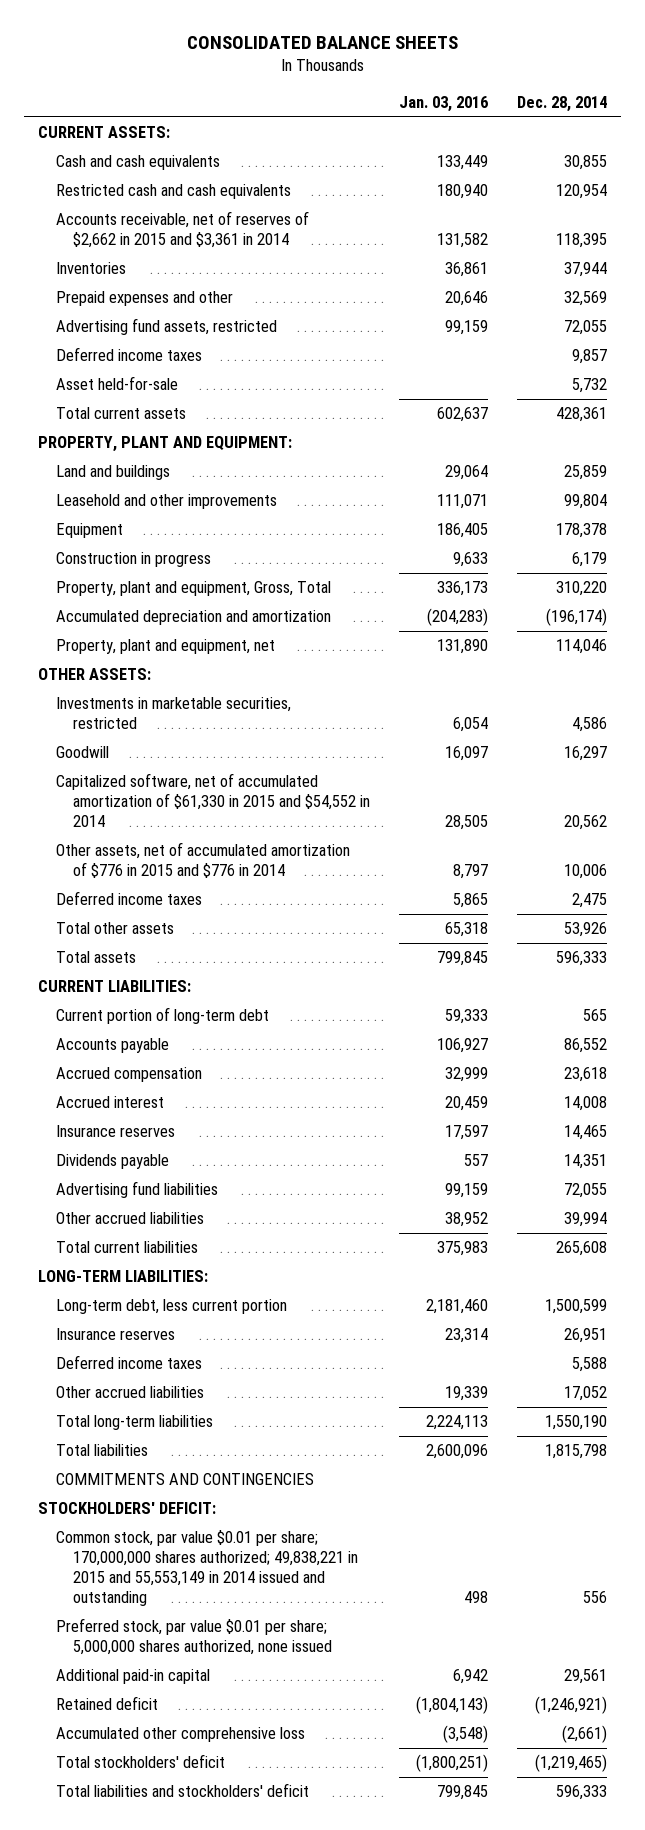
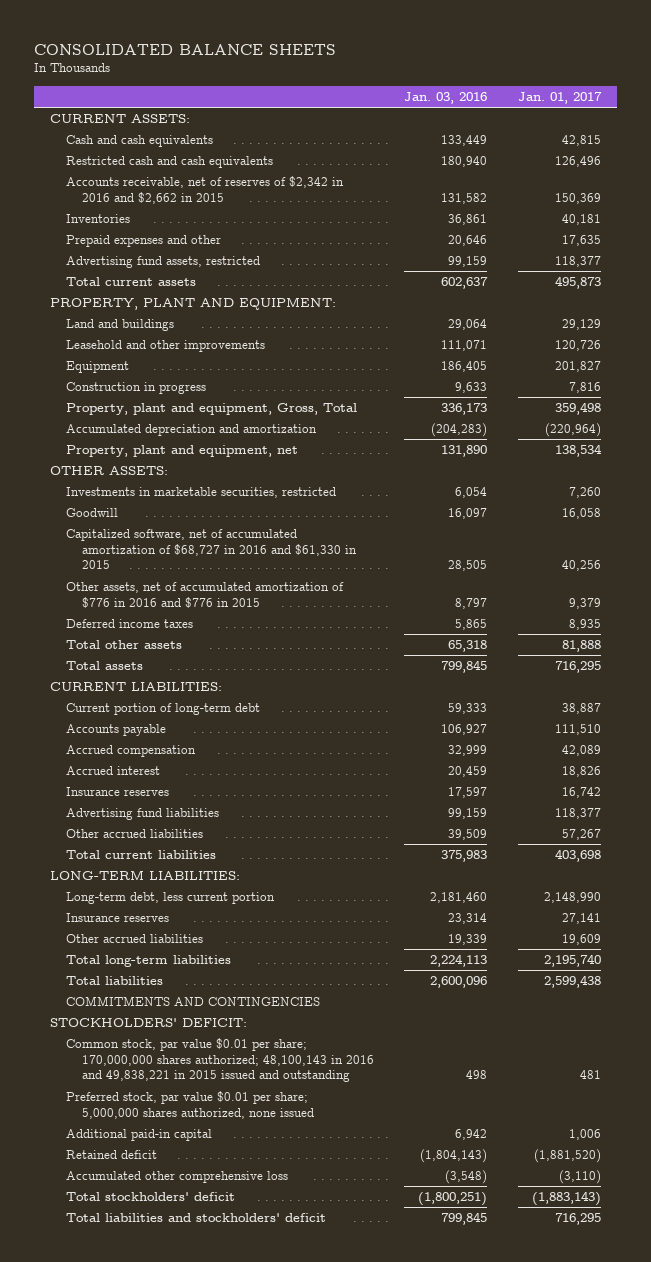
- | Jan. 03, 2016 | Dec. 28, 2014
+ | Jan. 03, 2016 | Jan. 01, 2017
- Accounts receivable, net of reserves of $2,662 in 2015 and $3,361 in 2014 | 131,582 | 118,395
+ Accounts receivable, net of reserves of $2,342 in 2016 and $2,662 in 2015 | 131,582 | 150,369
- Deferred income taxes | | 9,857
- Asset held-for-sale | | 5,732
- Capitalized software, net of accumulated amortization of $61,330 in 2015 and $54,552 in 2014 | 28,505 | 20,562
- Other assets, net of accumulated amortization of $776 in 2015 and $776 in 2014 | 8,797 | 10,006
+ Capitalized software, net of accumulated amortization of $68,727 in 2016 and $61,330 in 2015 | 28,505 | 40,256
+ Other assets, net of accumulated amortization of $776 in 2016 and $776 in 2015 | 8,797 | 9,379
- Dividends payable | 557 | 14,351
- Other accrued liabilities | 38,952 | 39,994
+ Other accrued liabilities | 39,509 | 57,267
- Deferred income taxes | | 5,588
- Common stock, par value $0.01 per share; 170,000,000 shares authorized; 49,838,221 in 2015 and 55,553,149 in 2014 issued and outstanding | 498 | 556
+ Common stock, par value $0.01 per share; 170,000,000 shares authorized; 48,100,143 in 2016 and 49,838,221 in 2015 issued and outstanding | 498 | 481

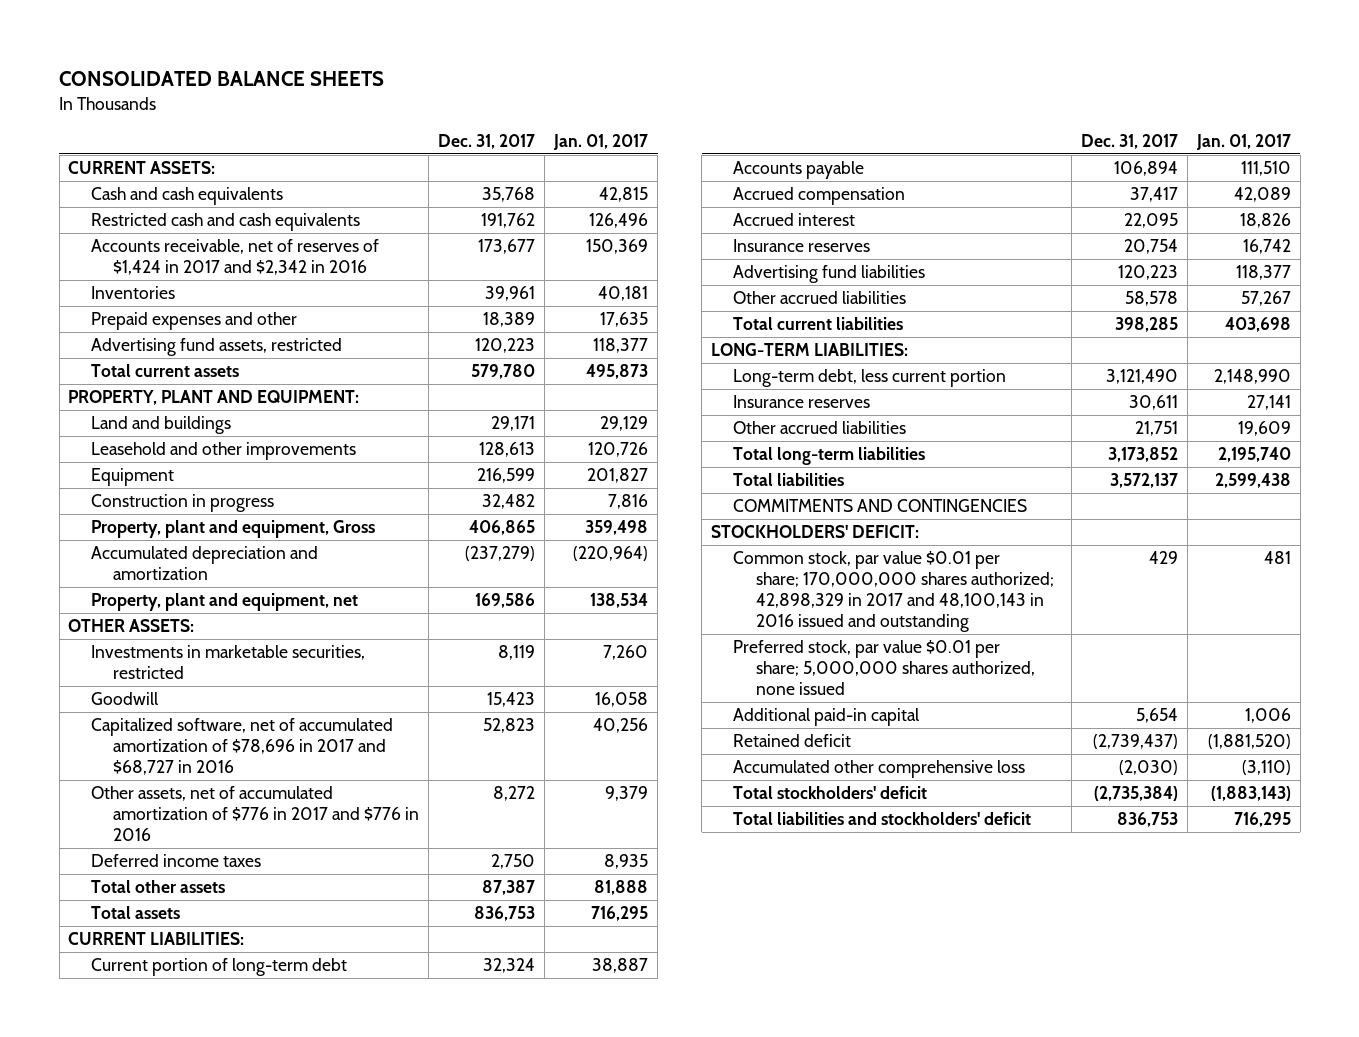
- | Jan. 03, 2016 | Jan. 01, 2017
+ | Dec. 31, 2017 | Jan. 01, 2017
- Accounts receivable, net of reserves of $2,342 in 2016 and $2,662 in 2015 | 131,582 | 150,369
+ Accounts receivable, net of reserves of $1,424 in 2017 and $2,342 in 2016 | 173,677 | 150,369
- Property, plant and equipment, Gross, Total | 336,173 | 359,498
+ Property, plant and equipment, Gross | 406,865 | 359,498
- Capitalized software, net of accumulated amortization of $68,727 in 2016 and $61,330 in 2015 | 28,505 | 40,256
- Other assets, net of accumulated amortization of $776 in 2016 and $776 in 2015 | 8,797 | 9,379
+ Capitalized software, net of accumulated amortization of $78,696 in 2017 and $68,727 in 2016 | 52,823 | 40,256
+ Other assets, net of accumulated amortization of $776 in 2017 and $776 in 2016 | 8,272 | 9,379
- Common stock, par value $0.01 per share; 170,000,000 shares authorized; 48,100,143 in 2016 and 49,838,221 in 2015 issued and outstanding | 498 | 481
+ Common stock, par value $0.01 per share; 170,000,000 shares authorized; 42,898,329 in 2017 and 48,100,143 in 2016 issued and outstanding | 429 | 481

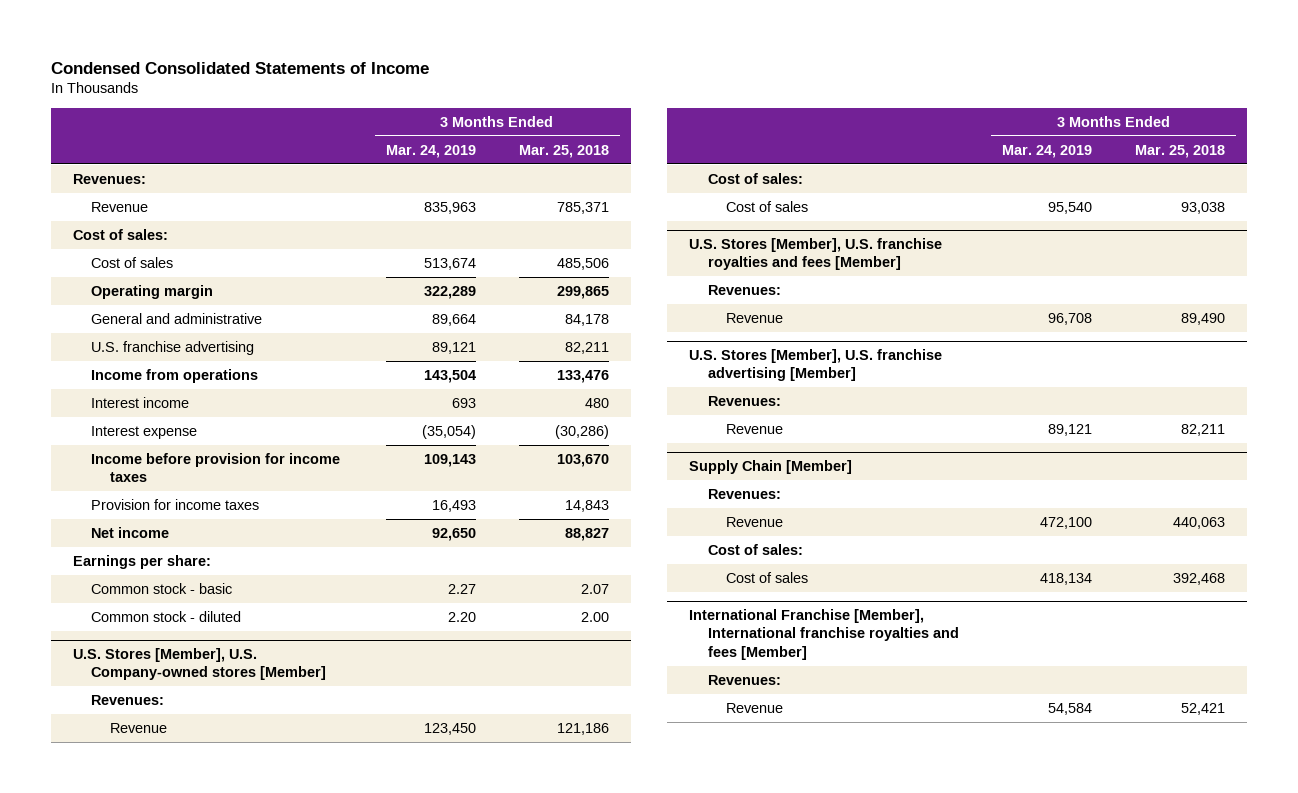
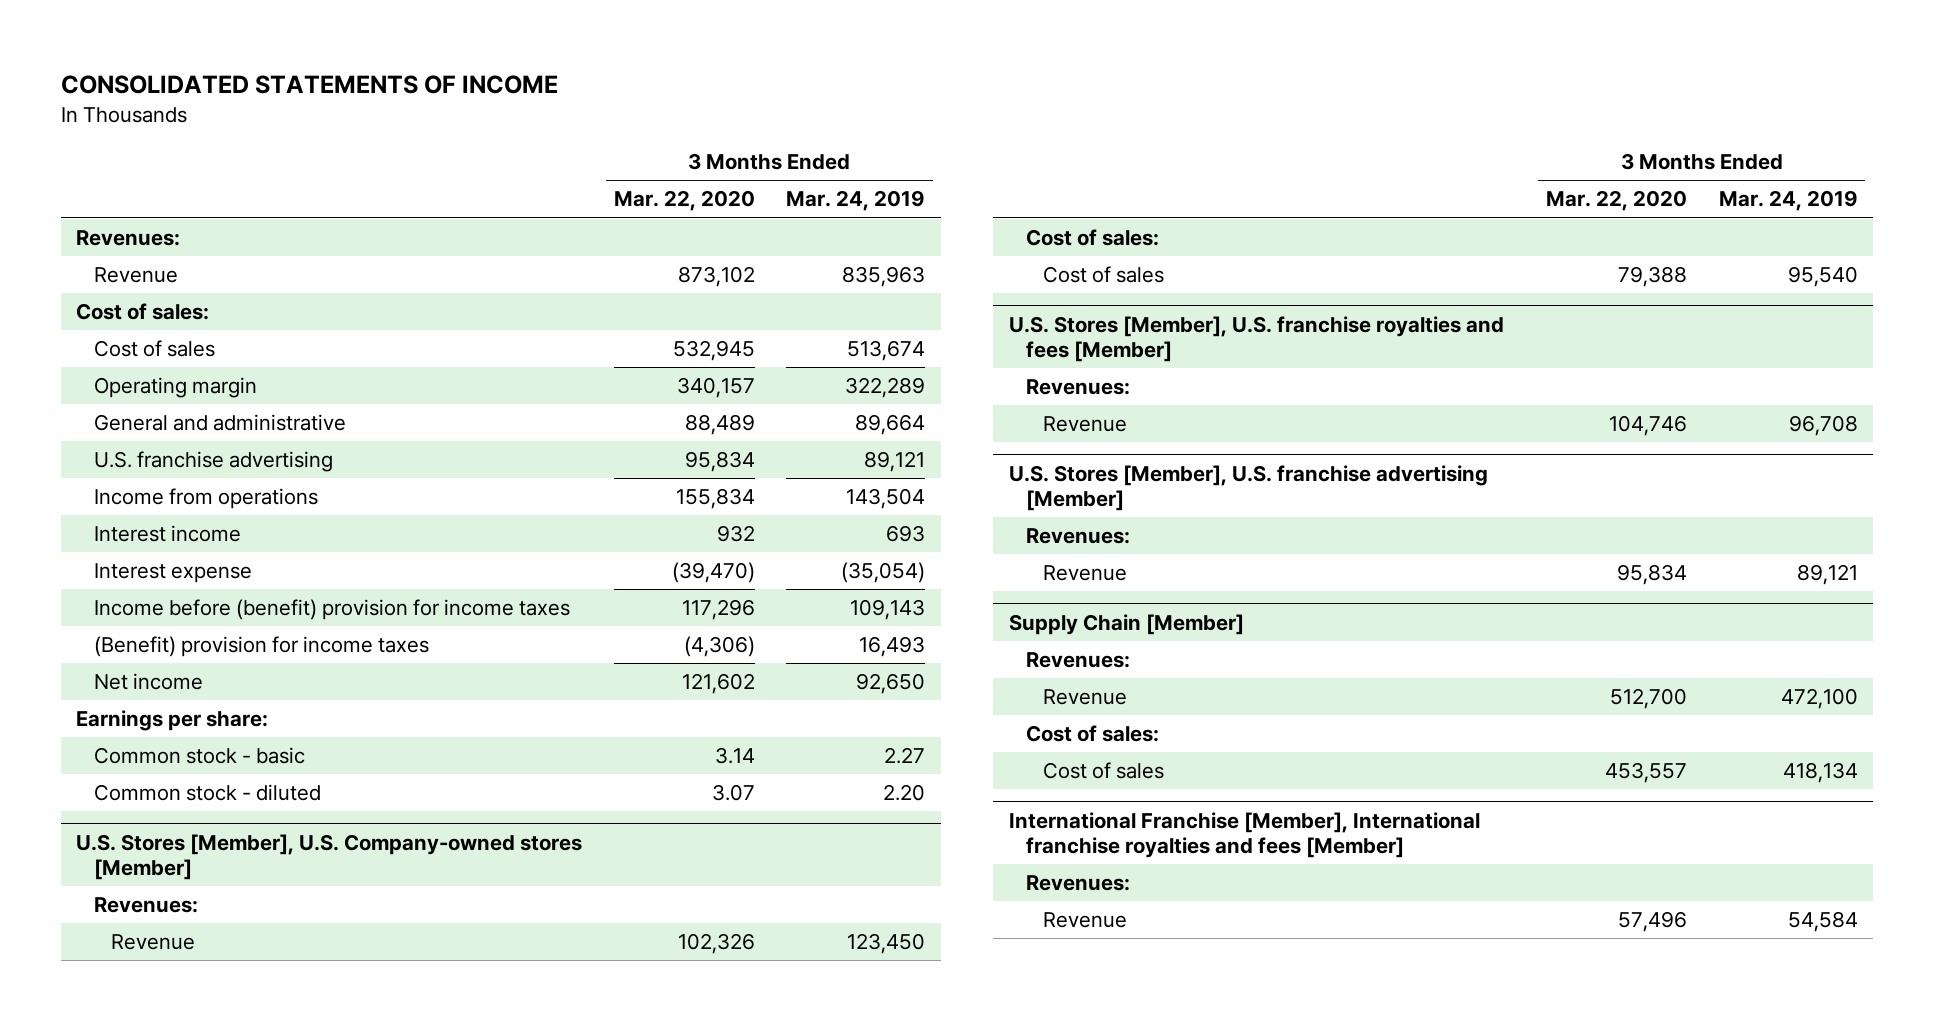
- Condensed Consolidated Statements of Income
+ CONSOLIDATED STATEMENTS OF INCOME
- | 3 Months Ended Mar. 24, 2019 | 3 Months Ended Mar. 25, 2018
+ | 3 Months Ended Mar. 22, 2020 | 3 Months Ended Mar. 24, 2019
- Income before provision for income taxes | 109,143 | 103,670
- Provision for income taxes | 16,493 | 14,843
+ Income before (benefit) provision for income taxes | 117,296 | 109,143
+ (Benefit) provision for income taxes | (4,306) | 16,493

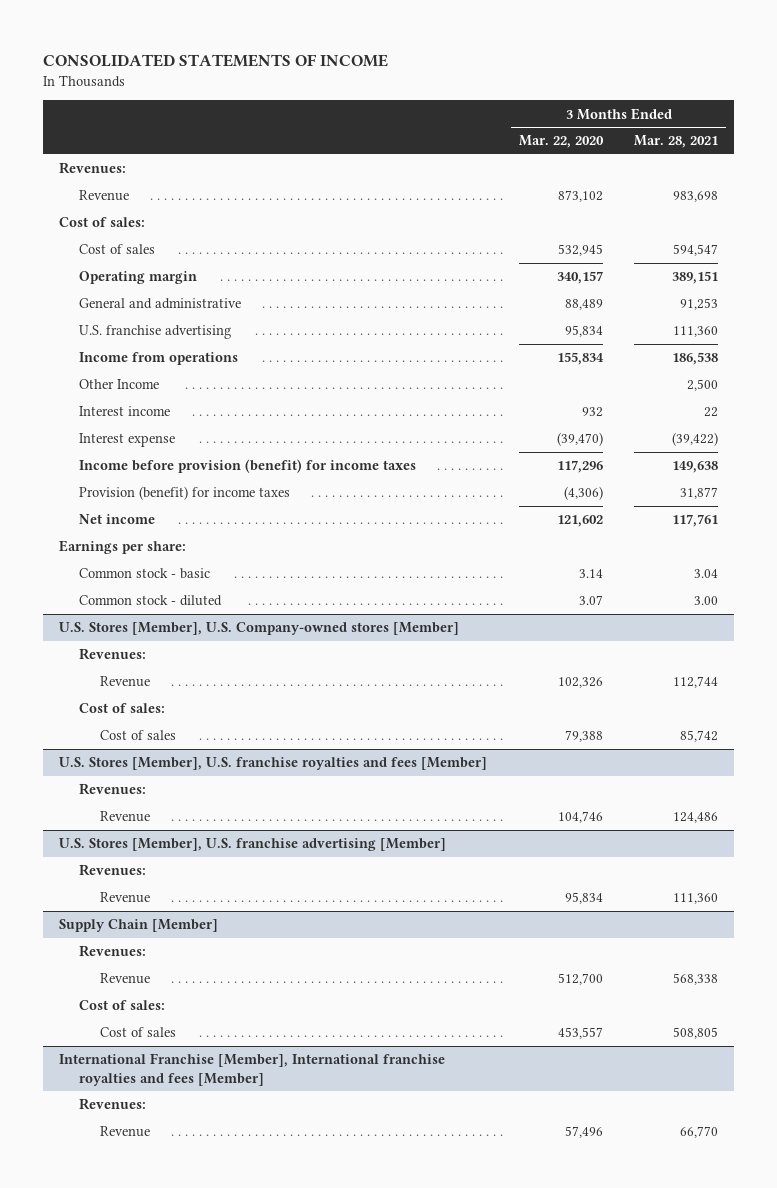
- | 3 Months Ended Mar. 22, 2020 | 3 Months Ended Mar. 24, 2019
+ | 3 Months Ended Mar. 22, 2020 | 3 Months Ended Mar. 28, 2021
+ Other Income | | 2,500
- Income before (benefit) provision for income taxes | 117,296 | 109,143
- (Benefit) provision for income taxes | (4,306) | 16,493
+ Income before provision (benefit) for income taxes | 117,296 | 149,638
+ Provision (benefit) for income taxes | (4,306) | 31,877

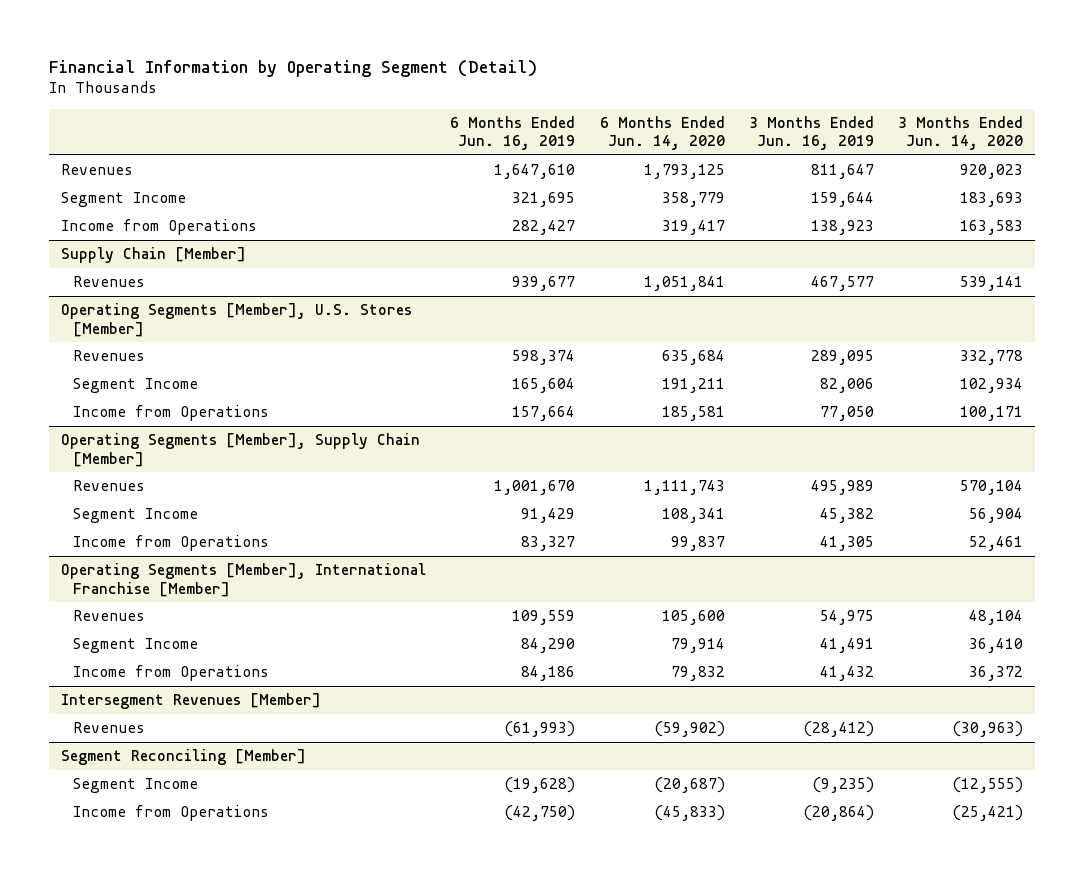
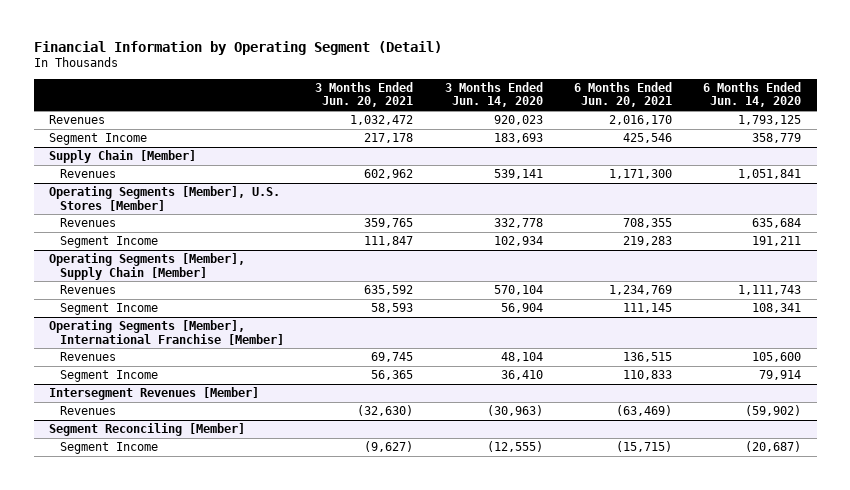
- | 6 Months Ended Jun. 16, 2019 | 6 Months Ended Jun. 14, 2020 | 3 Months Ended Jun. 16, 2019 | 3 Months Ended Jun. 14, 2020
+ | 3 Months Ended Jun. 20, 2021 | 3 Months Ended Jun. 14, 2020 | 6 Months Ended Jun. 20, 2021 | 6 Months Ended Jun. 14, 2020
- Income from Operations | 282,427 | 319,417 | 138,923 | 163,583
@ Operating Segments [Member], U.S. Stores [Member]
- Income from Operations | 157,664 | 185,581 | 77,050 | 100,171
@ Operating Segments [Member], Supply Chain [Member]
- Income from Operations | 83,327 | 99,837 | 41,305 | 52,461
@ Operating Segments [Member], International Franchise [Member]
- Income from Operations | 84,186 | 79,832 | 41,432 | 36,372
@ Segment Reconciling [Member]
- Income from Operations | (42,750) | (45,833) | (20,864) | (25,421)

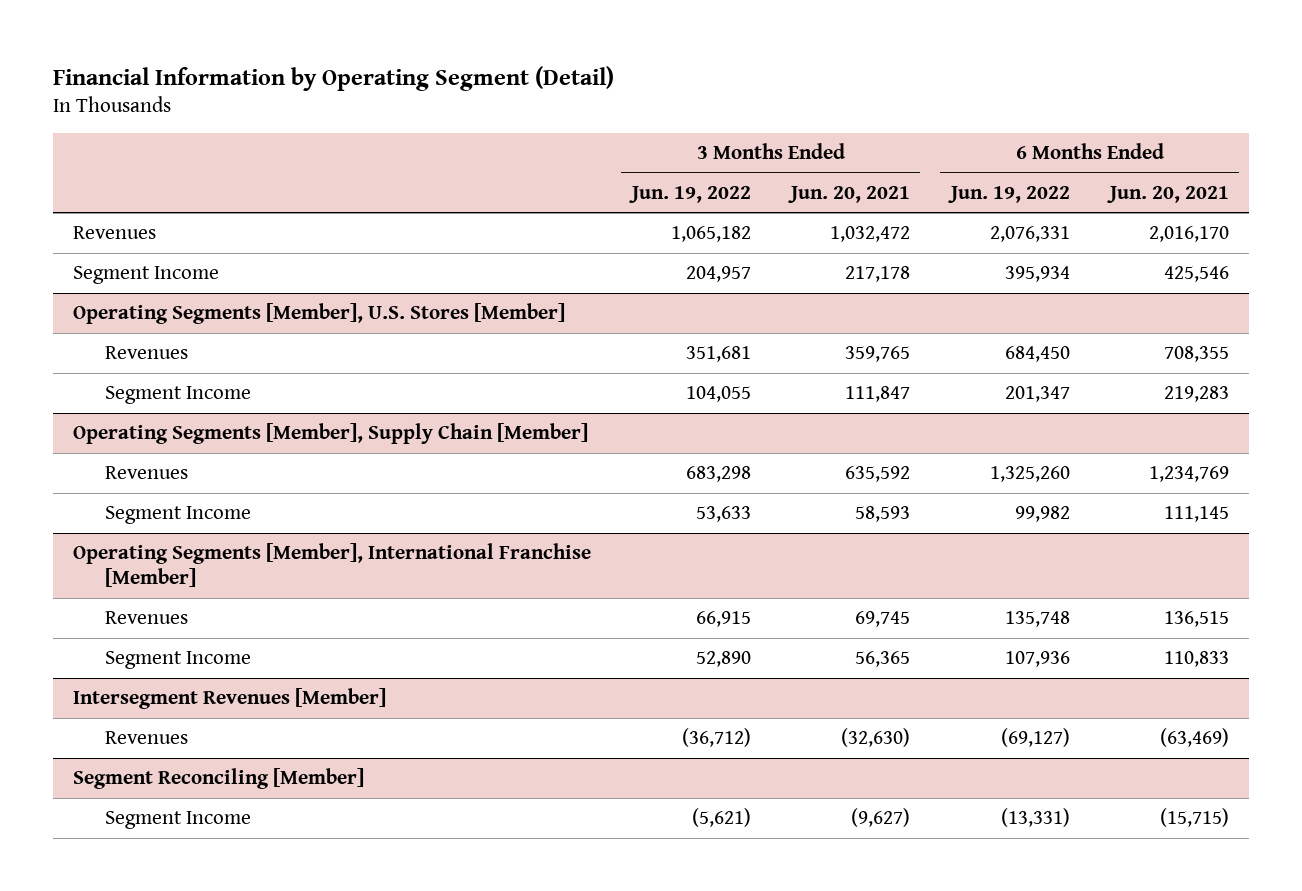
- | 3 Months Ended Jun. 20, 2021 | 3 Months Ended Jun. 14, 2020 | 6 Months Ended Jun. 20, 2021 | 6 Months Ended Jun. 14, 2020
+ | 3 Months Ended Jun. 19, 2022 | 3 Months Ended Jun. 20, 2021 | 6 Months Ended Jun. 19, 2022 | 6 Months Ended Jun. 20, 2021
- Supply Chain [Member]
- Revenues | 602,962 | 539,141 | 1,171,300 | 1,051,841

